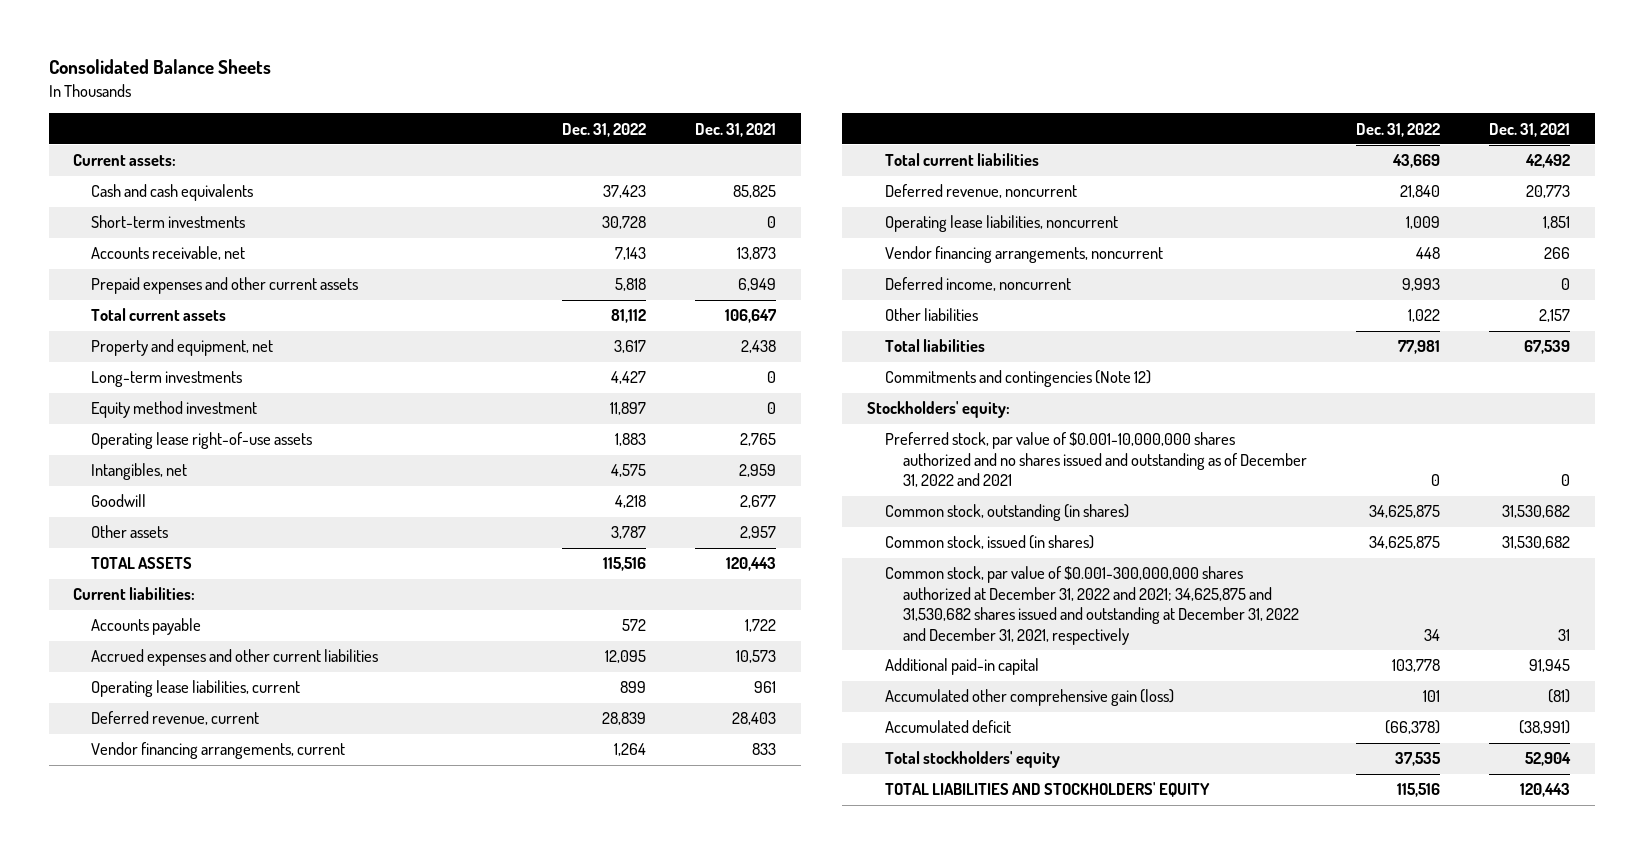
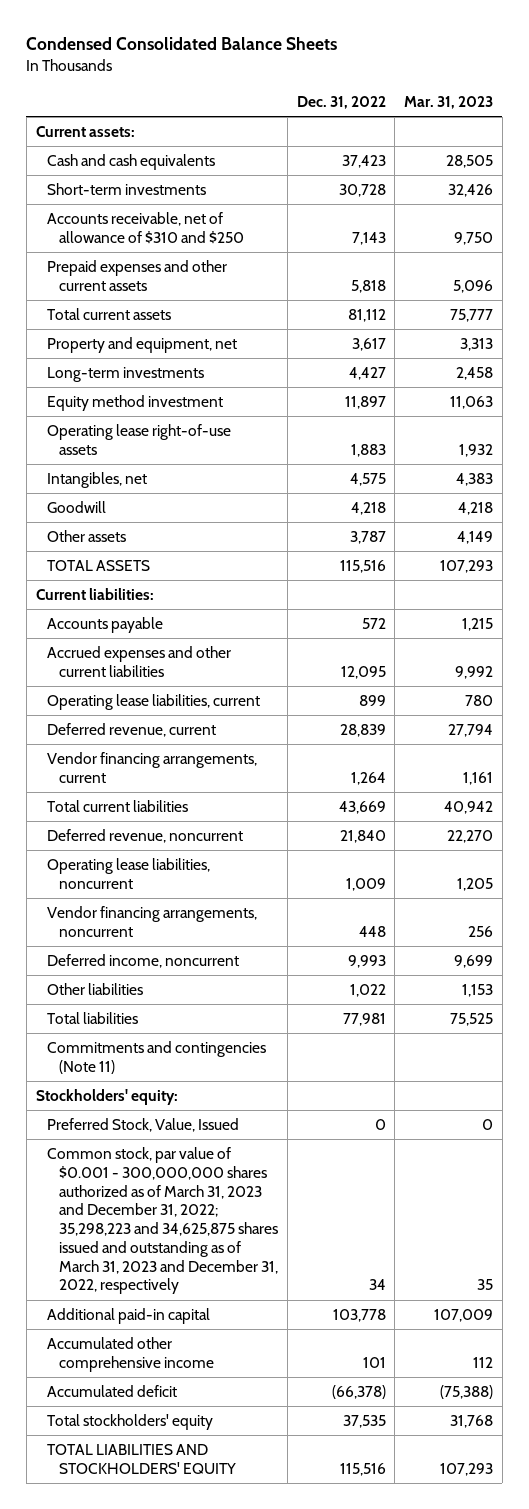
- Consolidated Balance Sheets
+ Condensed Consolidated Balance Sheets
- | Dec. 31, 2022 | Dec. 31, 2021
+ | Dec. 31, 2022 | Mar. 31, 2023
- Accounts receivable, net | 7,143 | 13,873
+ Accounts receivable, net of allowance of $310 and $250 | 7,143 | 9,750
- Commitments and contingencies (Note 12)
+ Commitments and contingencies (Note 11)
- Preferred stock, par value of $0.001-10,000,000 shares authorized and no shares issued and outstanding as of December 31, 2022 and 2021 | 0 | 0
- Common stock, outstanding (in shares) | 34,625,875 | 31,530,682
- Common stock, issued (in shares) | 34,625,875 | 31,530,682
- Common stock, par value of $0.001-300,000,000 shares authorized at December 31, 2022 and 2021; 34,625,875 and 31,530,682 shares issued and outstanding at December 31, 2022 and December 31, 2021, respectively | 34 | 31
+ Preferred Stock, Value, Issued | 0 | 0
+ Common stock, par value of $0.001 - 300,000,000 shares authorized as of March 31, 2023 and December 31, 2022; 35,298,223 and 34,625,875 shares issued and outstanding as of March 31, 2023 and December 31, 2022, respectively | 34 | 35
- Accumulated other comprehensive gain (loss) | 101 | (81)
+ Accumulated other comprehensive income | 101 | 112

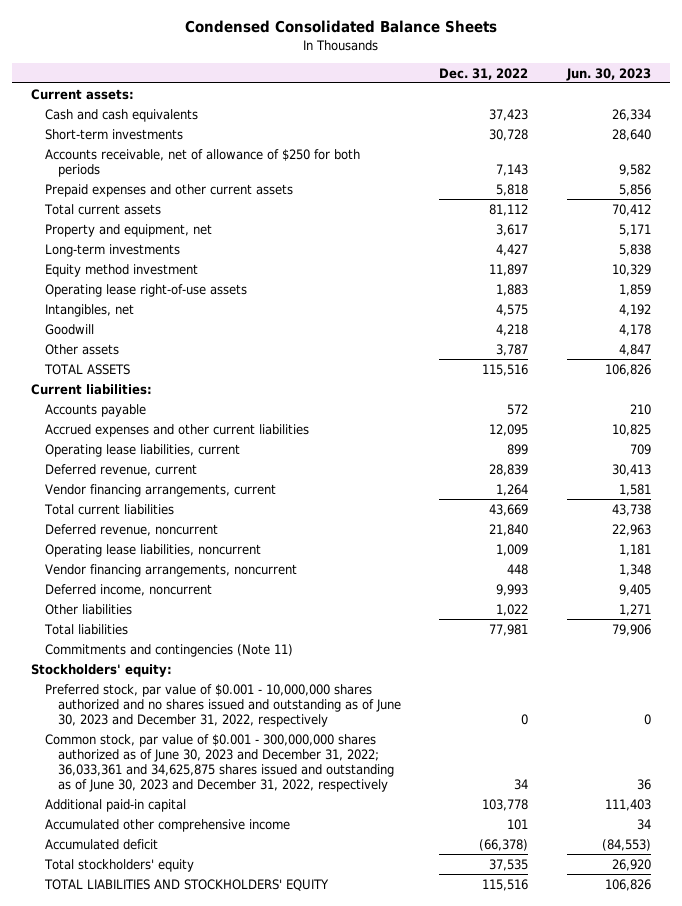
- | Dec. 31, 2022 | Mar. 31, 2023
+ | Dec. 31, 2022 | Jun. 30, 2023
- Accounts receivable, net of allowance of $310 and $250 | 7,143 | 9,750
+ Accounts receivable, net of allowance of $250 for both periods | 7,143 | 9,582
- Preferred Stock, Value, Issued | 0 | 0
- Common stock, par value of $0.001 - 300,000,000 shares authorized as of March 31, 2023 and December 31, 2022; 35,298,223 and 34,625,875 shares issued and outstanding as of March 31, 2023 and December 31, 2022, respectively | 34 | 35
+ Preferred stock, par value of $0.001 - 10,000,000 shares authorized and no shares issued and outstanding as of June 30, 2023 and December 31, 2022, respectively | 0 | 0
+ Common stock, par value of $0.001 - 300,000,000 shares authorized as of June 30, 2023 and December 31, 2022; 36,033,361 and 34,625,875 shares issued and outstanding as of June 30, 2023 and December 31, 2022, respectively | 34 | 36

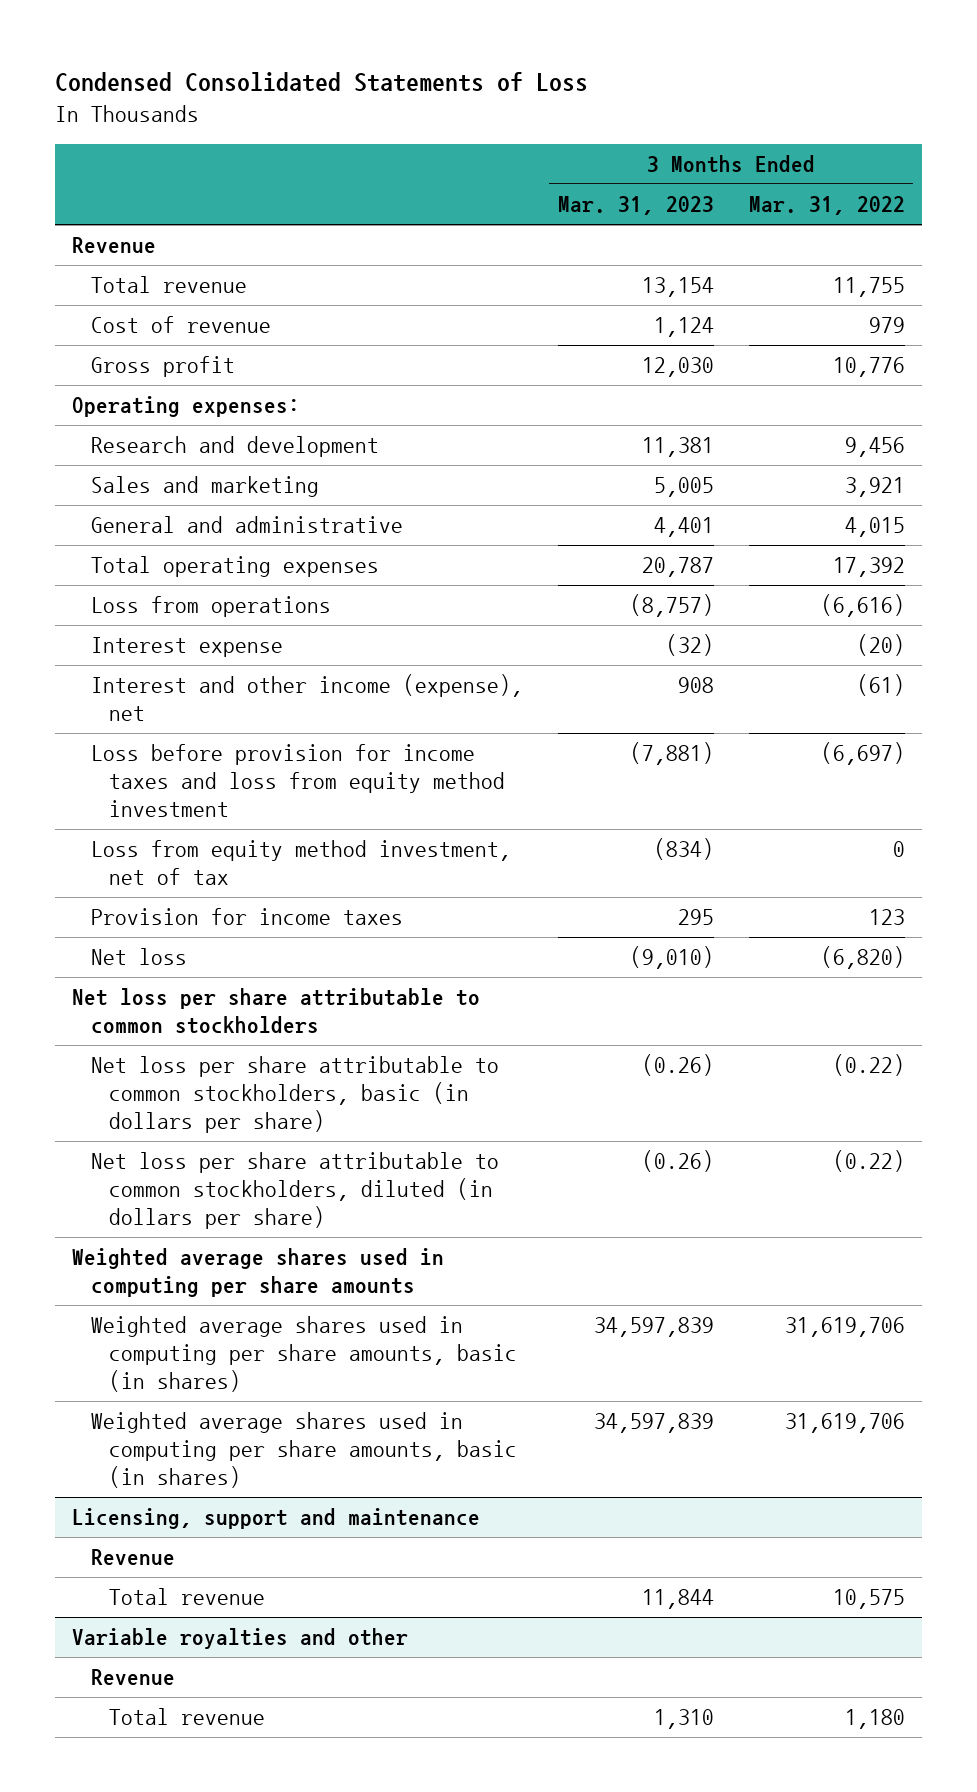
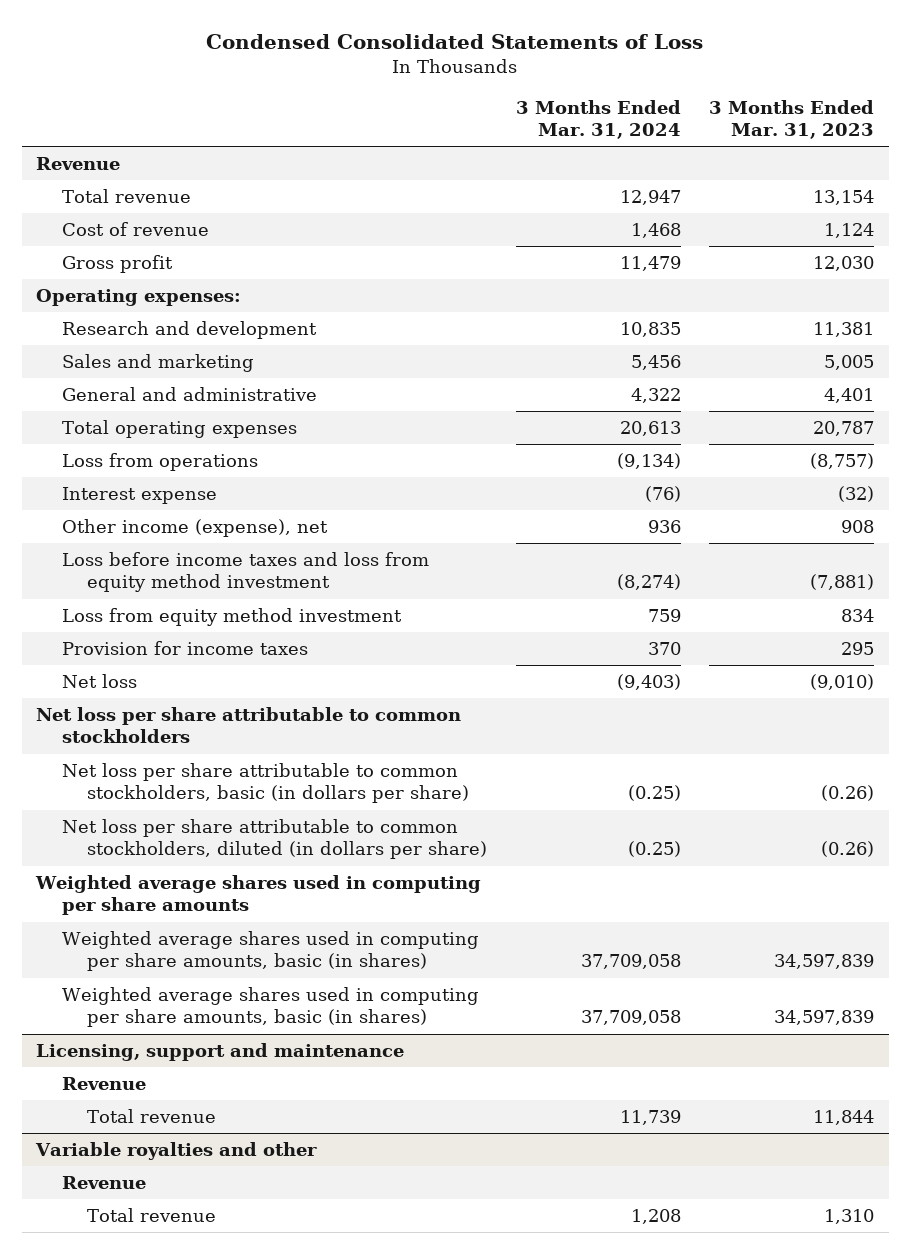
- | 3 Months Ended Mar. 31, 2023 | 3 Months Ended Mar. 31, 2022
+ | 3 Months Ended Mar. 31, 2024 | 3 Months Ended Mar. 31, 2023
- Interest and other income (expense), net | 908 | (61)
- Loss before provision for income taxes and loss from equity method investment | (7,881) | (6,697)
- Loss from equity method investment, net of tax | (834) | 0
+ Other income (expense), net | 936 | 908
+ Loss before income taxes and loss from equity method investment | (8,274) | (7,881)
+ Loss from equity method investment | 759 | 834

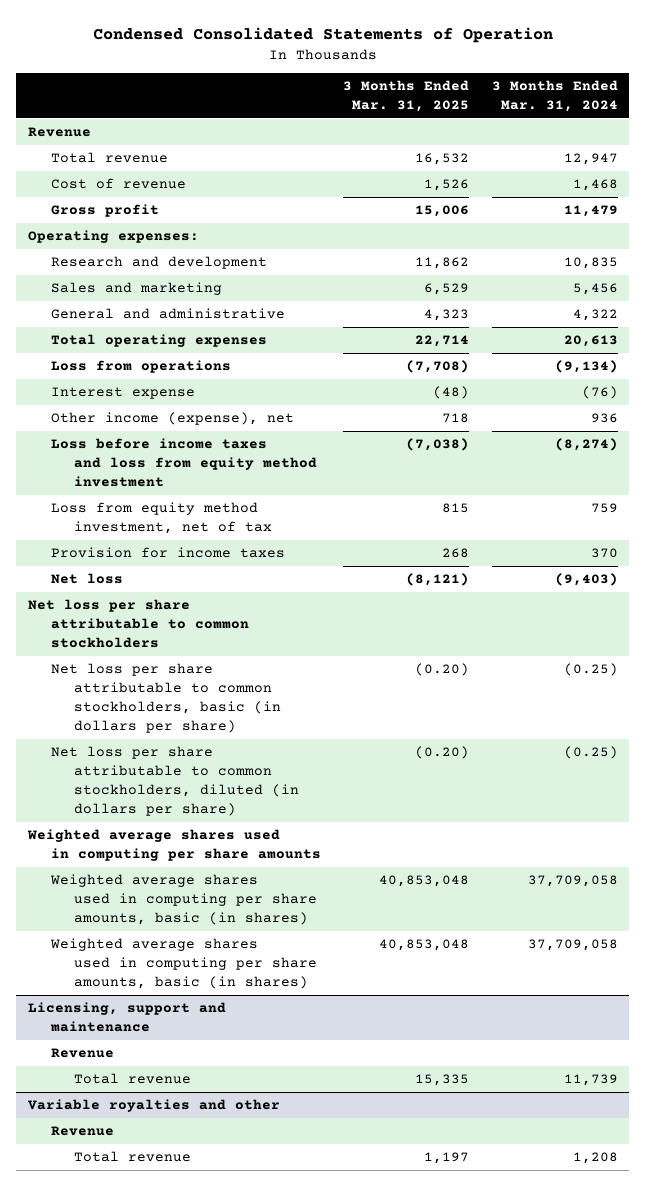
- Condensed Consolidated Statements of Loss
+ Condensed Consolidated Statements of Operation
- | 3 Months Ended Mar. 31, 2024 | 3 Months Ended Mar. 31, 2023
+ | 3 Months Ended Mar. 31, 2025 | 3 Months Ended Mar. 31, 2024
- Loss from equity method investment | 759 | 834
+ Loss from equity method investment, net of tax | 815 | 759

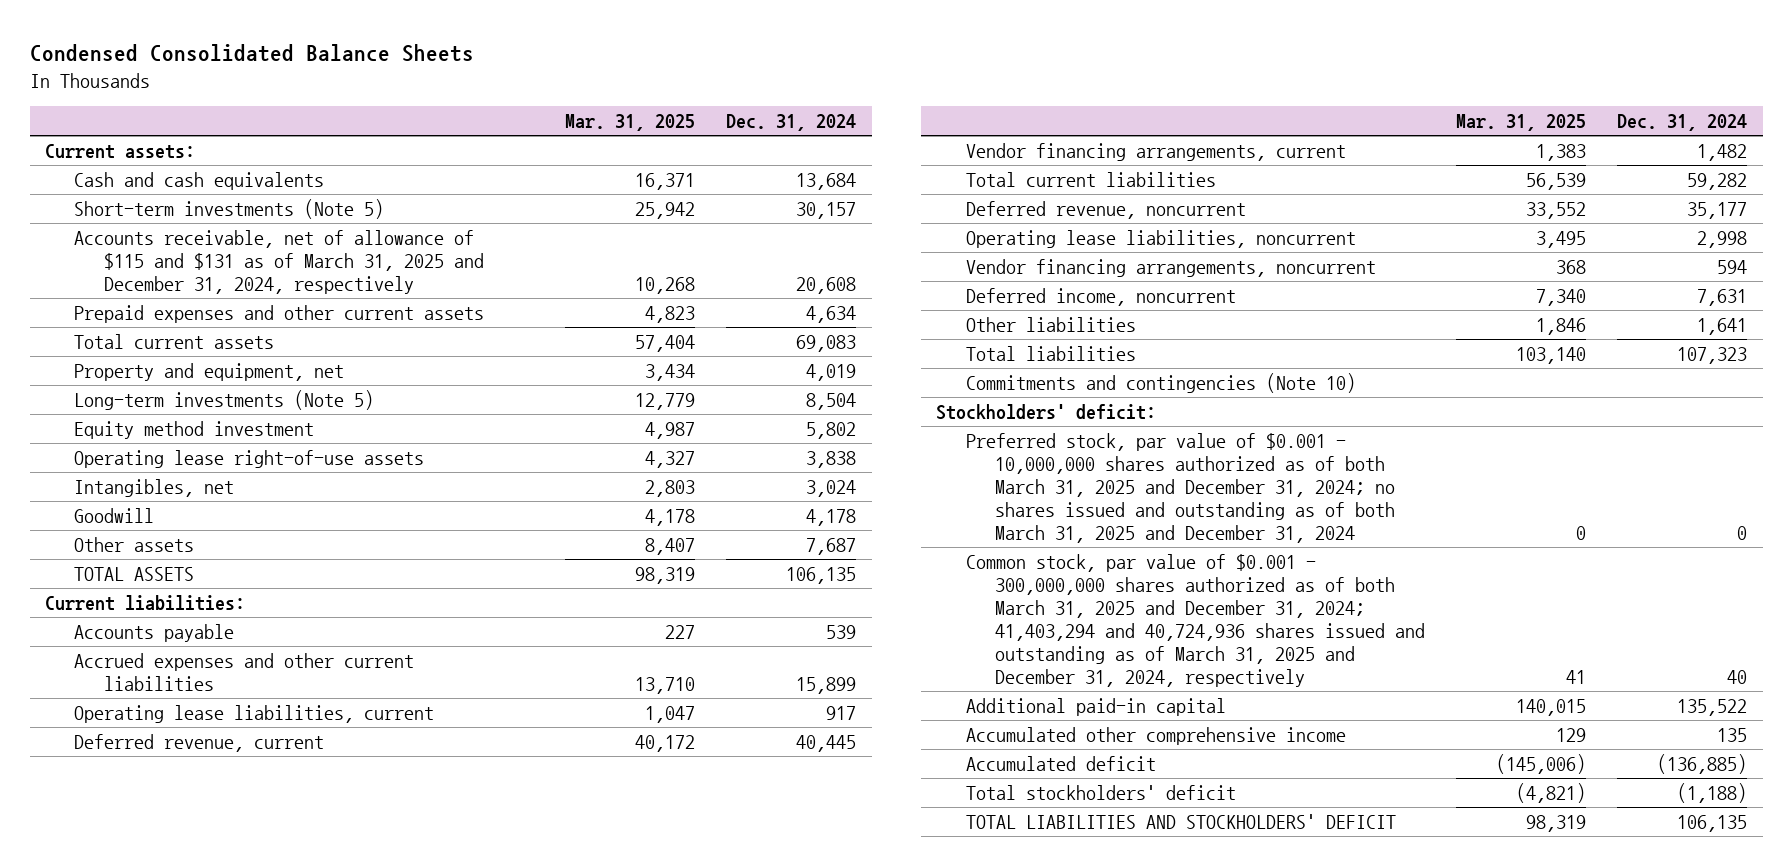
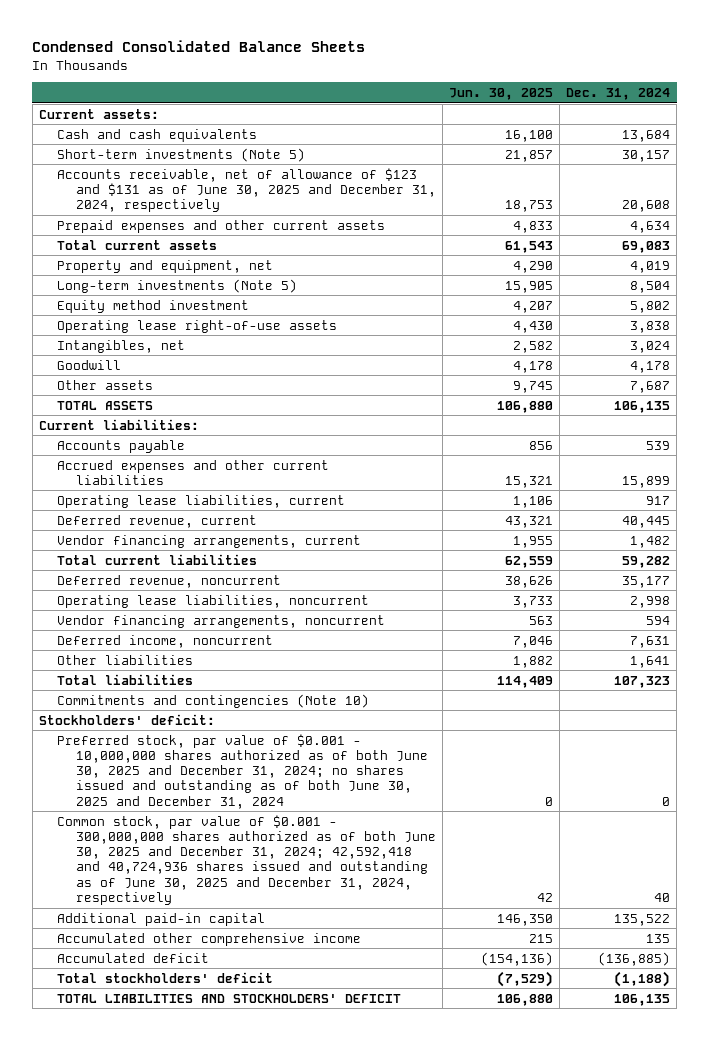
- | Mar. 31, 2025 | Dec. 31, 2024
+ | Jun. 30, 2025 | Dec. 31, 2024
- Accounts receivable, net of allowance of $115 and $131 as of March 31, 2025 and December 31, 2024, respectively | 10,268 | 20,608
+ Accounts receivable, net of allowance of $123 and $131 as of June 30, 2025 and December 31, 2024, respectively | 18,753 | 20,608
- Preferred stock, par value of $0.001 - 10,000,000 shares authorized as of both March 31, 2025 and December 31, 2024; no shares issued and outstanding as of both March 31, 2025 and December 31, 2024 | 0 | 0
- Common stock, par value of $0.001 - 300,000,000 shares authorized as of both March 31, 2025 and December 31, 2024; 41,403,294 and 40,724,936 shares issued and outstanding as of March 31, 2025 and December 31, 2024, respectively | 41 | 40
+ Preferred stock, par value of $0.001 - 10,000,000 shares authorized as of both June 30, 2025 and December 31, 2024; no shares issued and outstanding as of both June 30, 2025 and December 31, 2024 | 0 | 0
+ Common stock, par value of $0.001 - 300,000,000 shares authorized as of both June 30, 2025 and December 31, 2024; 42,592,418 and 40,724,936 shares issued and outstanding as of June 30, 2025 and December 31, 2024, respectively | 42 | 40

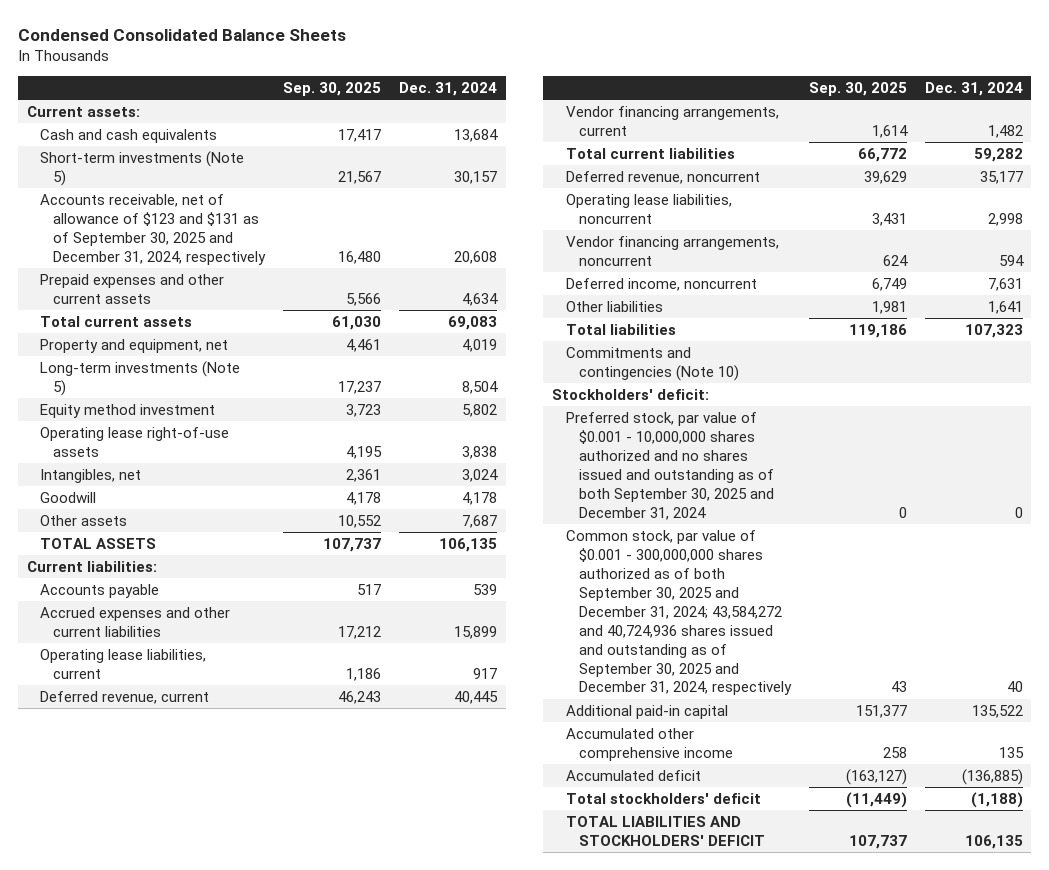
- | Jun. 30, 2025 | Dec. 31, 2024
+ | Sep. 30, 2025 | Dec. 31, 2024
- Accounts receivable, net of allowance of $123 and $131 as of June 30, 2025 and December 31, 2024, respectively | 18,753 | 20,608
+ Accounts receivable, net of allowance of $123 and $131 as of September 30, 2025 and December 31, 2024, respectively | 16,480 | 20,608
- Preferred stock, par value of $0.001 - 10,000,000 shares authorized as of both June 30, 2025 and December 31, 2024; no shares issued and outstanding as of both June 30, 2025 and December 31, 2024 | 0 | 0
- Common stock, par value of $0.001 - 300,000,000 shares authorized as of both June 30, 2025 and December 31, 2024; 42,592,418 and 40,724,936 shares issued and outstanding as of June 30, 2025 and December 31, 2024, respectively | 42 | 40
+ Preferred stock, par value of $0.001 - 10,000,000 shares authorized and no shares issued and outstanding as of both September 30, 2025 and December 31, 2024 | 0 | 0
+ Common stock, par value of $0.001 - 300,000,000 shares authorized as of both September 30, 2025 and December 31, 2024; 43,584,272 and 40,724,936 shares issued and outstanding as of September 30, 2025 and December 31, 2024, respectively | 43 | 40

